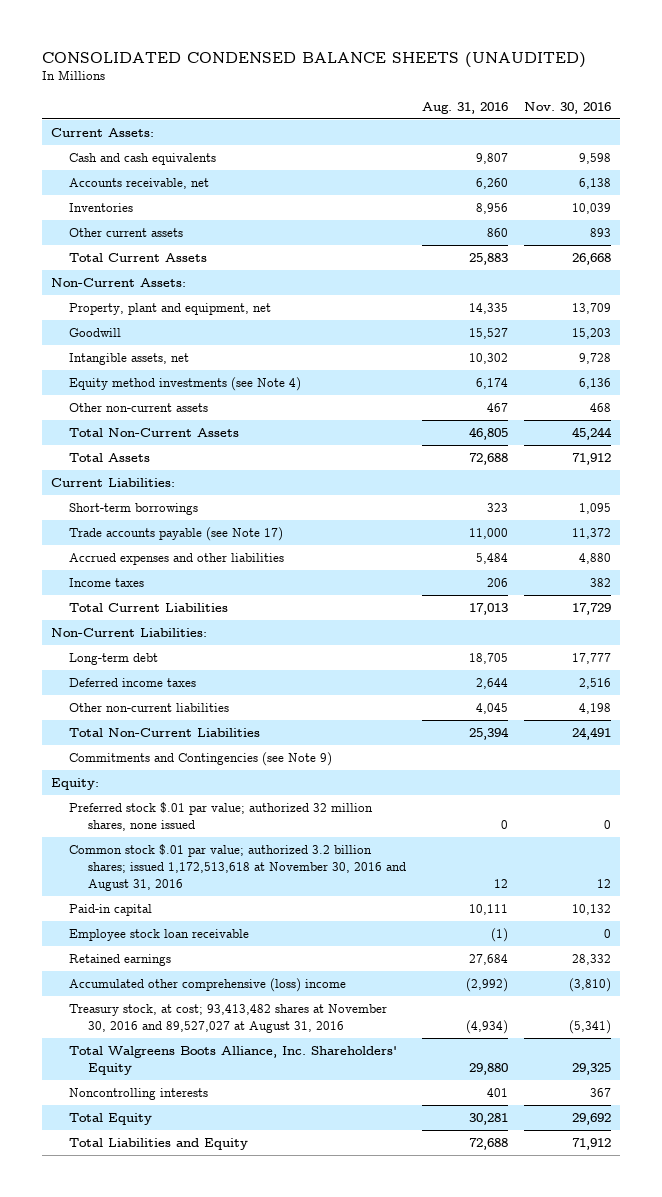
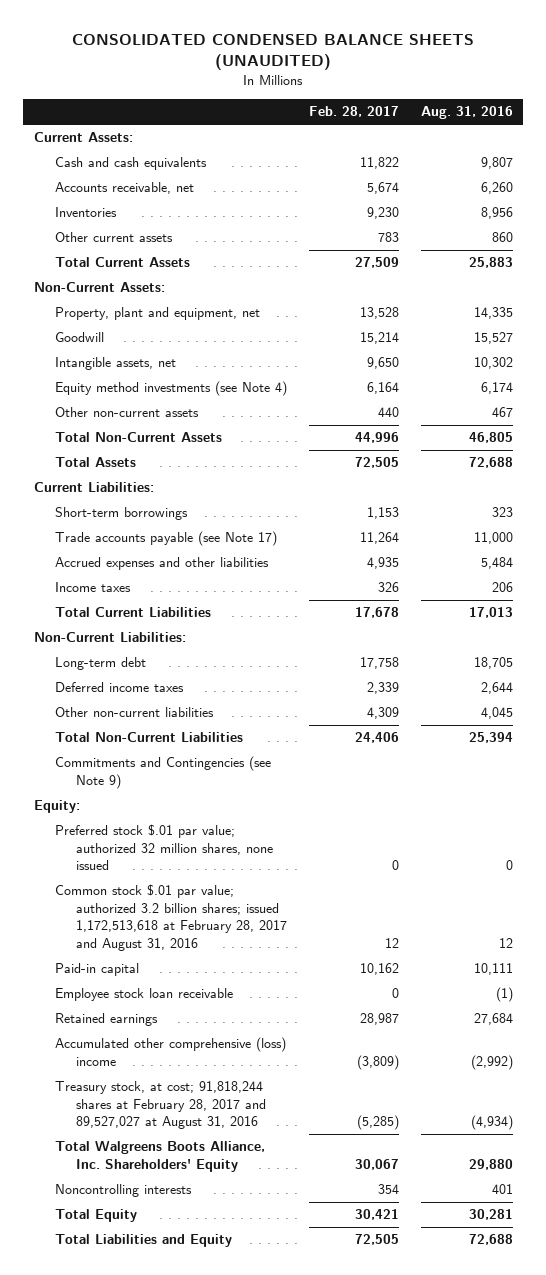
- | Aug. 31, 2016 | Nov. 30, 2016
+ | Feb. 28, 2017 | Aug. 31, 2016
- Common stock $.01 par value; authorized 3.2 billion shares; issued 1,172,513,618 at November 30, 2016 and August 31, 2016 | 12 | 12
+ Common stock $.01 par value; authorized 3.2 billion shares; issued 1,172,513,618 at February 28, 2017 and August 31, 2016 | 12 | 12
- Treasury stock, at cost; 93,413,482 shares at November 30, 2016 and 89,527,027 at August 31, 2016 | (4,934) | (5,341)
+ Treasury stock, at cost; 91,818,244 shares at February 28, 2017 and 89,527,027 at August 31, 2016 | (5,285) | (4,934)

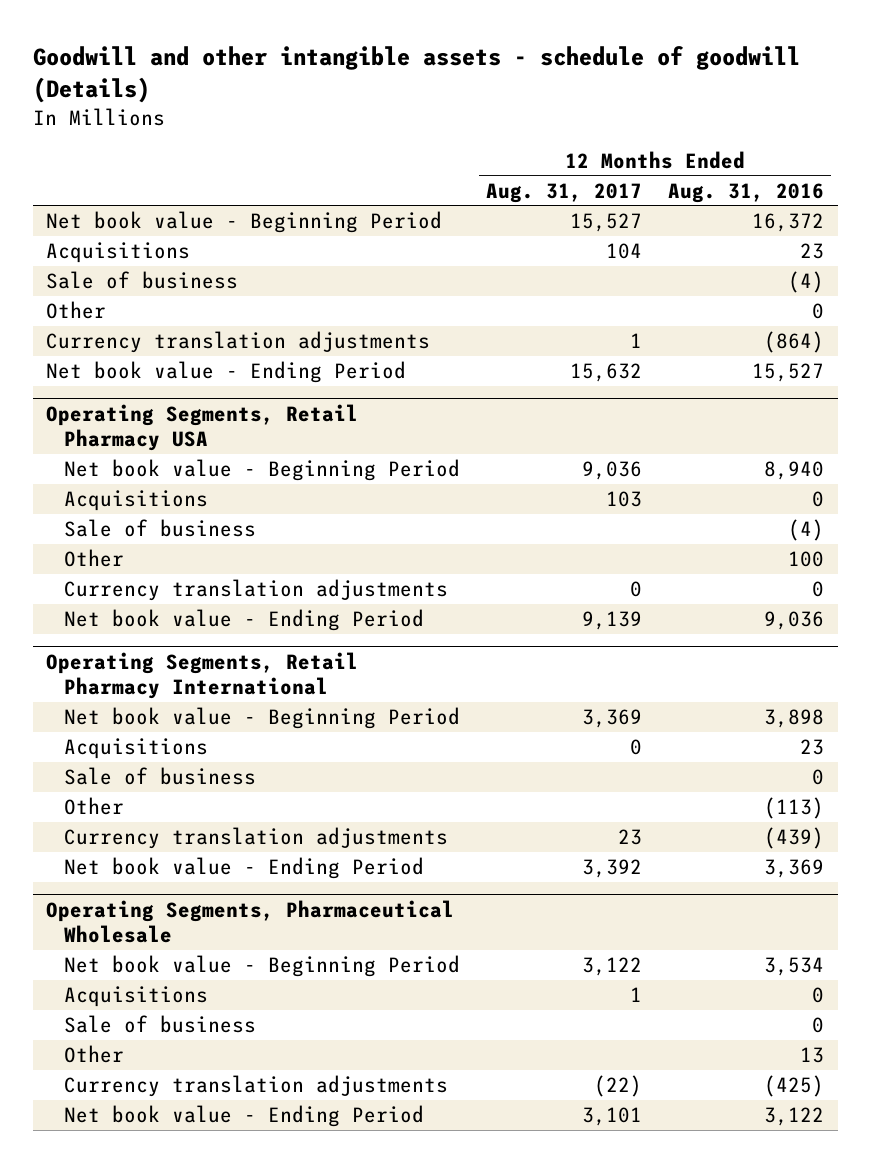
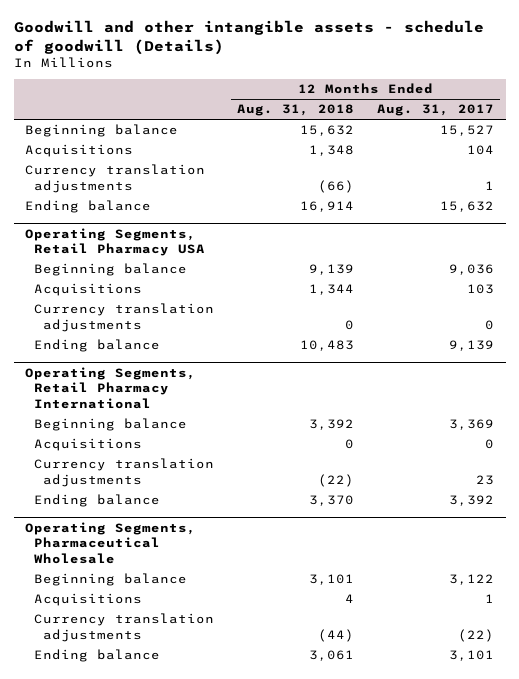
- | 12 Months Ended Aug. 31, 2017 | 12 Months Ended Aug. 31, 2016
+ | 12 Months Ended Aug. 31, 2018 | 12 Months Ended Aug. 31, 2017
- Net book value - Beginning Period | 15,527 | 16,372
+ Beginning balance | 15,632 | 15,527
- Sale of business | | (4)
- Other | | 0
- Net book value - Ending Period | 15,632 | 15,527
+ Ending balance | 16,914 | 15,632
@ Operating Segments, Retail Pharmacy USA
- Net book value - Beginning Period | 9,036 | 8,940
+ Beginning balance | 9,139 | 9,036
- Sale of business | | (4)
- Other | | 100
- Net book value - Ending Period | 9,139 | 9,036
+ Ending balance | 10,483 | 9,139
@ Operating Segments, Retail Pharmacy International
- Net book value - Beginning Period | 3,369 | 3,898
+ Beginning balance | 3,392 | 3,369
- Sale of business | | 0
- Other | | (113)
- Net book value - Ending Period | 3,392 | 3,369
+ Ending balance | 3,370 | 3,392
@ Operating Segments, Pharmaceutical Wholesale
- Net book value - Beginning Period | 3,122 | 3,534
+ Beginning balance | 3,101 | 3,122
- Sale of business | | 0
- Other | | 13
- Net book value - Ending Period | 3,101 | 3,122
+ Ending balance | 3,061 | 3,101

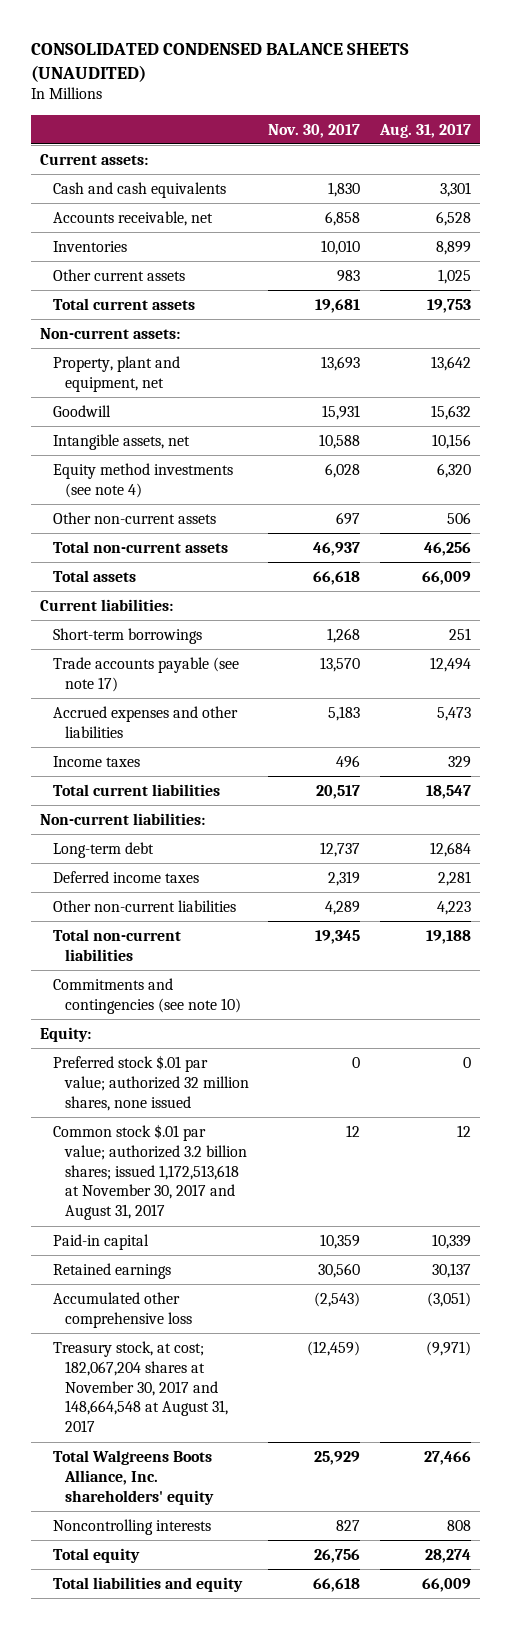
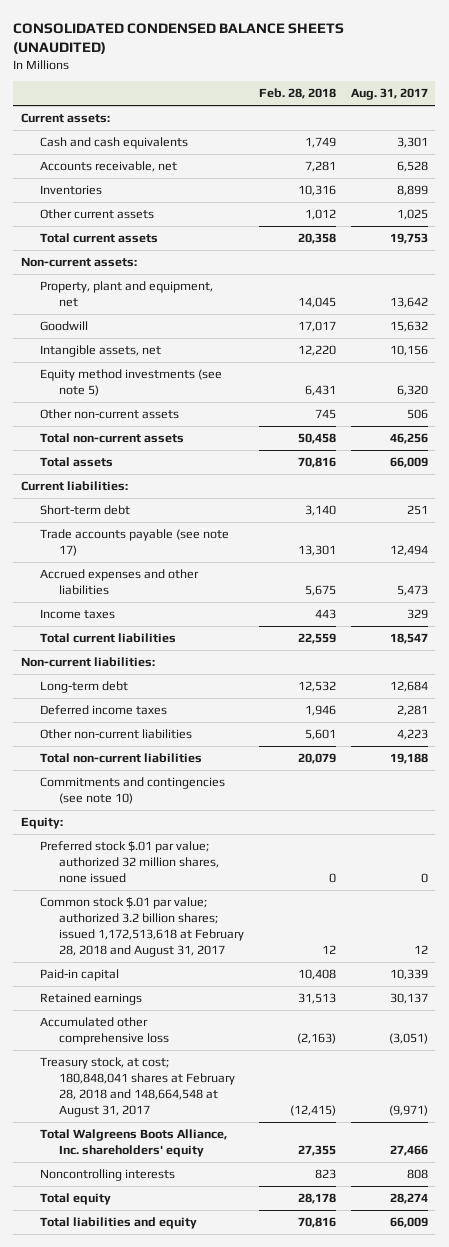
- | Nov. 30, 2017 | Aug. 31, 2017
+ | Feb. 28, 2018 | Aug. 31, 2017
- Equity method investments (see note 4) | 6,028 | 6,320
+ Equity method investments (see note 5) | 6,431 | 6,320
- Short-term borrowings | 1,268 | 251
+ Short-term debt | 3,140 | 251
- Common stock $.01 par value; authorized 3.2 billion shares; issued 1,172,513,618 at November 30, 2017 and August 31, 2017 | 12 | 12
+ Common stock $.01 par value; authorized 3.2 billion shares; issued 1,172,513,618 at February 28, 2018 and August 31, 2017 | 12 | 12
- Treasury stock, at cost; 182,067,204 shares at November 30, 2017 and 148,664,548 at August 31, 2017 | (12,459) | (9,971)
+ Treasury stock, at cost; 180,848,041 shares at February 28, 2018 and 148,664,548 at August 31, 2017 | (12,415) | (9,971)

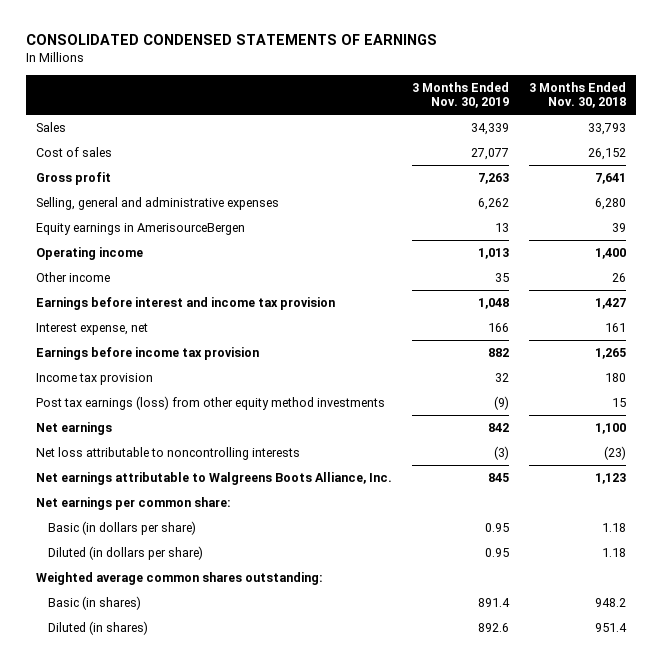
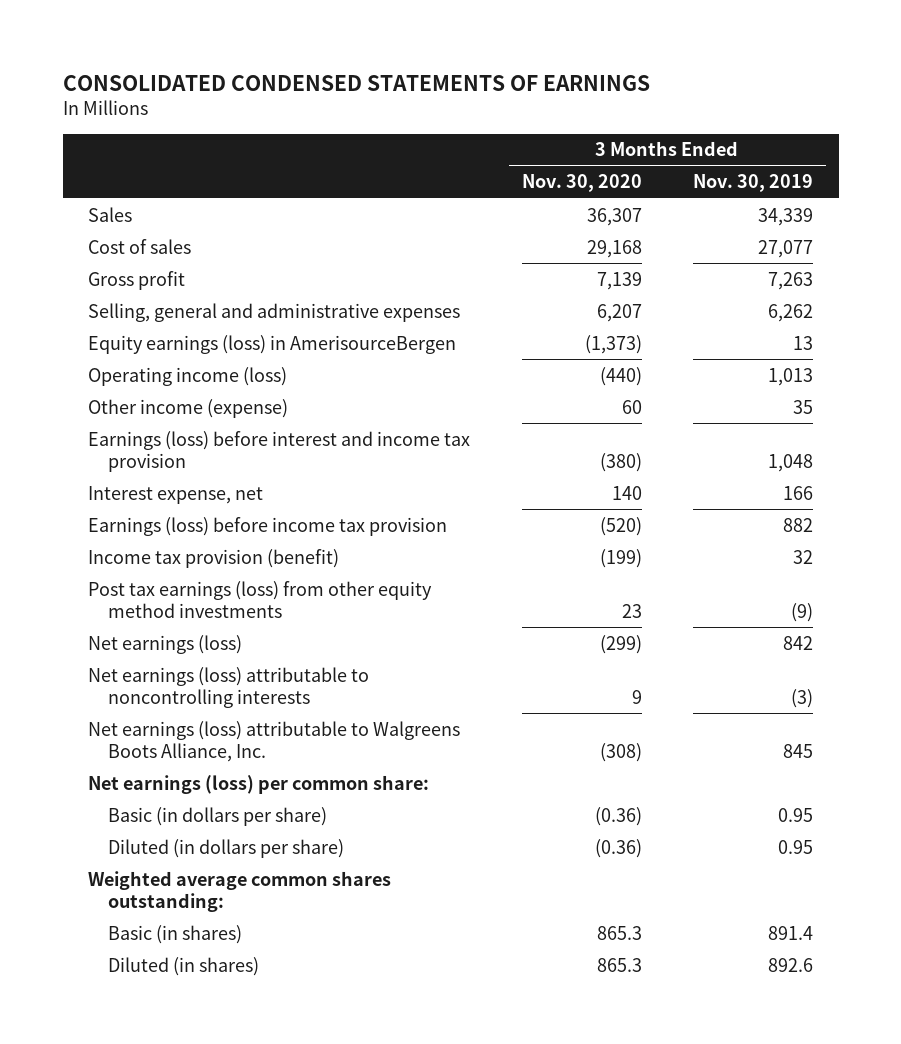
- | 3 Months Ended Nov. 30, 2019 | 3 Months Ended Nov. 30, 2018
+ | 3 Months Ended Nov. 30, 2020 | 3 Months Ended Nov. 30, 2019
- Equity earnings in AmerisourceBergen | 13 | 39
- Operating income | 1,013 | 1,400
- Other income | 35 | 26
- Earnings before interest and income tax provision | 1,048 | 1,427
+ Equity earnings (loss) in AmerisourceBergen | (1,373) | 13
+ Operating income (loss) | (440) | 1,013
+ Other income (expense) | 60 | 35
+ Earnings (loss) before interest and income tax provision | (380) | 1,048
- Earnings before income tax provision | 882 | 1,265
- Income tax provision | 32 | 180
+ Earnings (loss) before income tax provision | (520) | 882
+ Income tax provision (benefit) | (199) | 32
- Net earnings | 842 | 1,100
- Net loss attributable to noncontrolling interests | (3) | (23)
- Net earnings attributable to Walgreens Boots Alliance, Inc. | 845 | 1,123
- Net earnings per common share:
+ Net earnings (loss) | (299) | 842
+ Net earnings (loss) attributable to noncontrolling interests | 9 | (3)
+ Net earnings (loss) attributable to Walgreens Boots Alliance, Inc. | (308) | 845
+ Net earnings (loss) per common share:

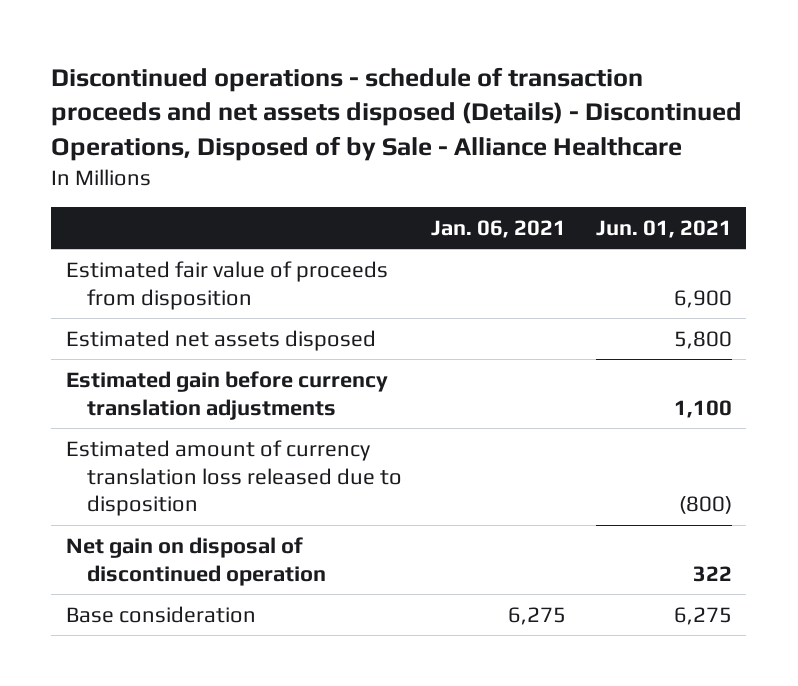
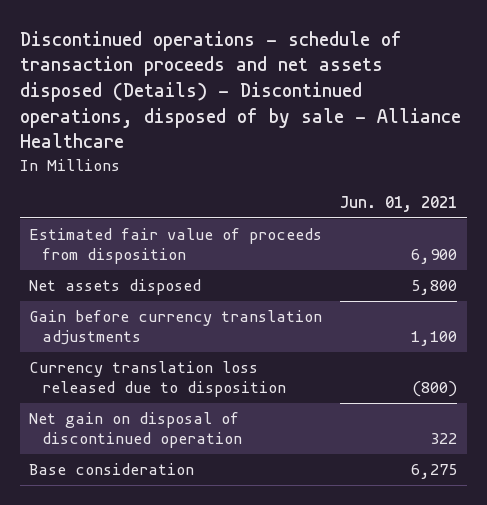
- Discontinued operations - schedule of transaction proceeds and net assets disposed (Details) - Discontinued Operations, Disposed of by Sale - Alliance Healthcare
+ Discontinued operations - schedule of transaction proceeds and net assets disposed (Details) - Discontinued operations, disposed of by sale - Alliance Healthcare
- | Jan. 06, 2021 | Jun. 01, 2021
+ | Jun. 01, 2021
- Estimated net assets disposed | | 5,800
- Estimated gain before currency translation adjustments | | 1,100
- Estimated amount of currency translation loss released due to disposition | | (800)
+ Net assets disposed | 5,800
+ Gain before currency translation adjustments | 1,100
+ Currency translation loss released due to disposition | (800)

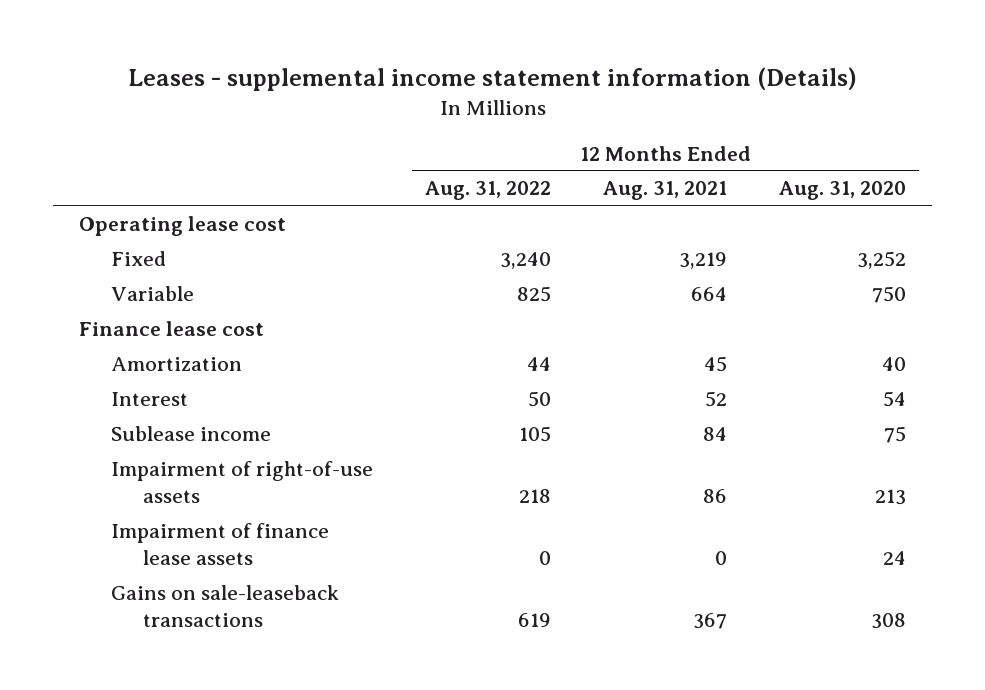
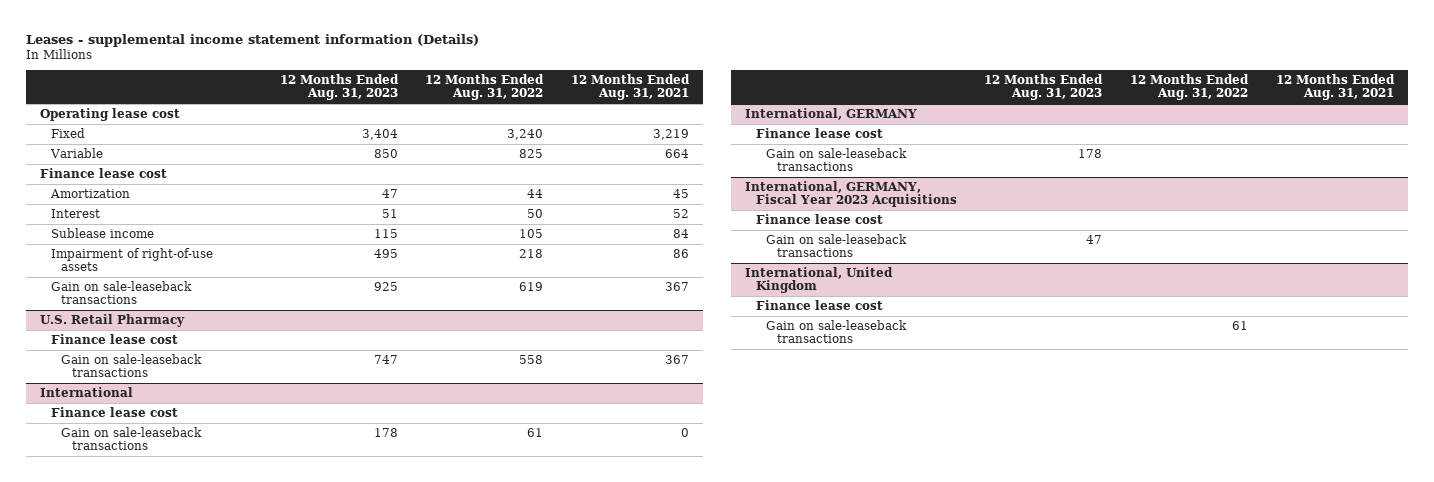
- | 12 Months Ended Aug. 31, 2022 | 12 Months Ended Aug. 31, 2021 | 12 Months Ended Aug. 31, 2020
+ | 12 Months Ended Aug. 31, 2023 | 12 Months Ended Aug. 31, 2022 | 12 Months Ended Aug. 31, 2021
- Impairment of finance lease assets | 0 | 0 | 24
- Gains on sale-leaseback transactions | 619 | 367 | 308
+ Gain on sale-leaseback transactions | 925 | 619 | 367
+ U.S. Retail Pharmacy
+ Finance lease cost
+ Gain on sale-leaseback transactions | 747 | 558 | 367
+ International
+ Finance lease cost
+ Gain on sale-leaseback transactions | 178 | 61 | 0
+ International, GERMANY
+ Finance lease cost
+ Gain on sale-leaseback transactions | 178 | |
+ International, GERMANY, Fiscal Year 2023 Acquisitions
+ Finance lease cost
+ Gain on sale-leaseback transactions | 47 | |
+ International, United Kingdom
+ Finance lease cost
+ Gain on sale-leaseback transactions | | 61 |

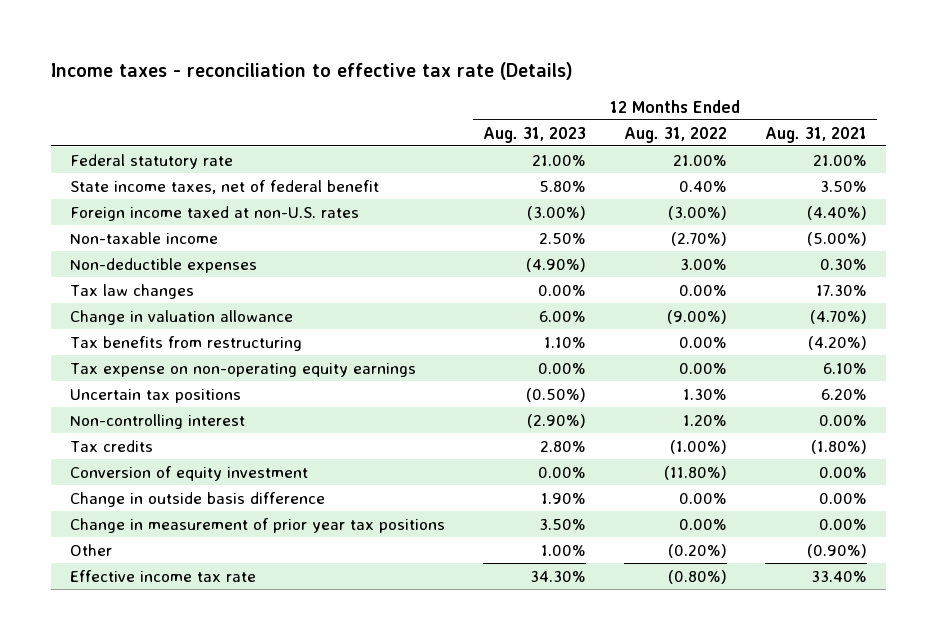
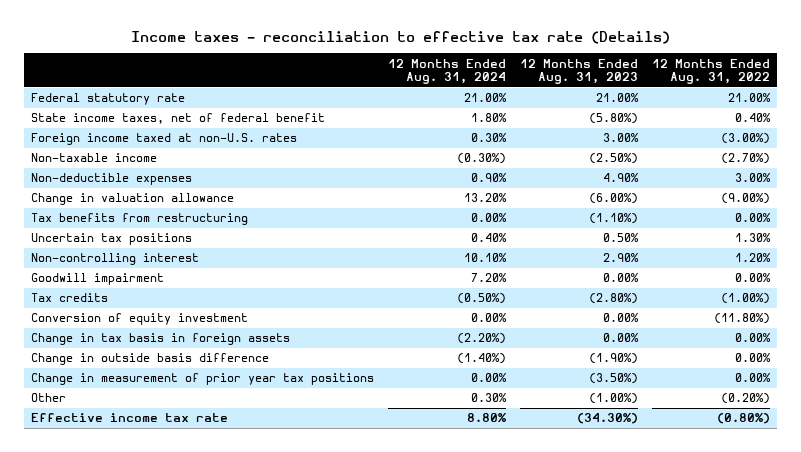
- | 12 Months Ended Aug. 31, 2023 | 12 Months Ended Aug. 31, 2022 | 12 Months Ended Aug. 31, 2021
+ | 12 Months Ended Aug. 31, 2024 | 12 Months Ended Aug. 31, 2023 | 12 Months Ended Aug. 31, 2022
- State income taxes, net of federal benefit | 5.80% | 0.40% | 3.50%
- Foreign income taxed at non-U.S. rates | (3.00%) | (3.00%) | (4.40%)
- Non-taxable income | 2.50% | (2.70%) | (5.00%)
- Non-deductible expenses | (4.90%) | 3.00% | 0.30%
- Tax law changes | 0.00% | 0.00% | 17.30%
- Change in valuation allowance | 6.00% | (9.00%) | (4.70%)
- Tax benefits from restructuring | 1.10% | 0.00% | (4.20%)
- Tax expense on non-operating equity earnings | 0.00% | 0.00% | 6.10%
- Uncertain tax positions | (0.50%) | 1.30% | 6.20%
- Non-controlling interest | (2.90%) | 1.20% | 0.00%
- Tax credits | 2.80% | (1.00%) | (1.80%)
+ State income taxes, net of federal benefit | 1.80% | (5.80%) | 0.40%
+ Foreign income taxed at non-U.S. rates | 0.30% | 3.00% | (3.00%)
+ Non-taxable income | (0.30%) | (2.50%) | (2.70%)
+ Non-deductible expenses | 0.90% | 4.90% | 3.00%
+ Change in valuation allowance | 13.20% | (6.00%) | (9.00%)
+ Tax benefits from restructuring | 0.00% | (1.10%) | 0.00%
+ Uncertain tax positions | 0.40% | 0.50% | 1.30%
+ Non-controlling interest | 10.10% | 2.90% | 1.20%
+ Goodwill impairment | 7.20% | 0.00% | 0.00%
+ Tax credits | (0.50%) | (2.80%) | (1.00%)
- Change in outside basis difference | 1.90% | 0.00% | 0.00%
- Change in measurement of prior year tax positions | 3.50% | 0.00% | 0.00%
- Other | 1.00% | (0.20%) | (0.90%)
- Effective income tax rate | 34.30% | (0.80%) | 33.40%
+ Change in tax basis in foreign assets | (2.20%) | 0.00% | 0.00%
+ Change in outside basis difference | (1.40%) | (1.90%) | 0.00%
+ Change in measurement of prior year tax positions | 0.00% | (3.50%) | 0.00%
+ Other | 0.30% | (1.00%) | (0.20%)
+ Effective income tax rate | 8.80% | (34.30%) | (0.80%)

